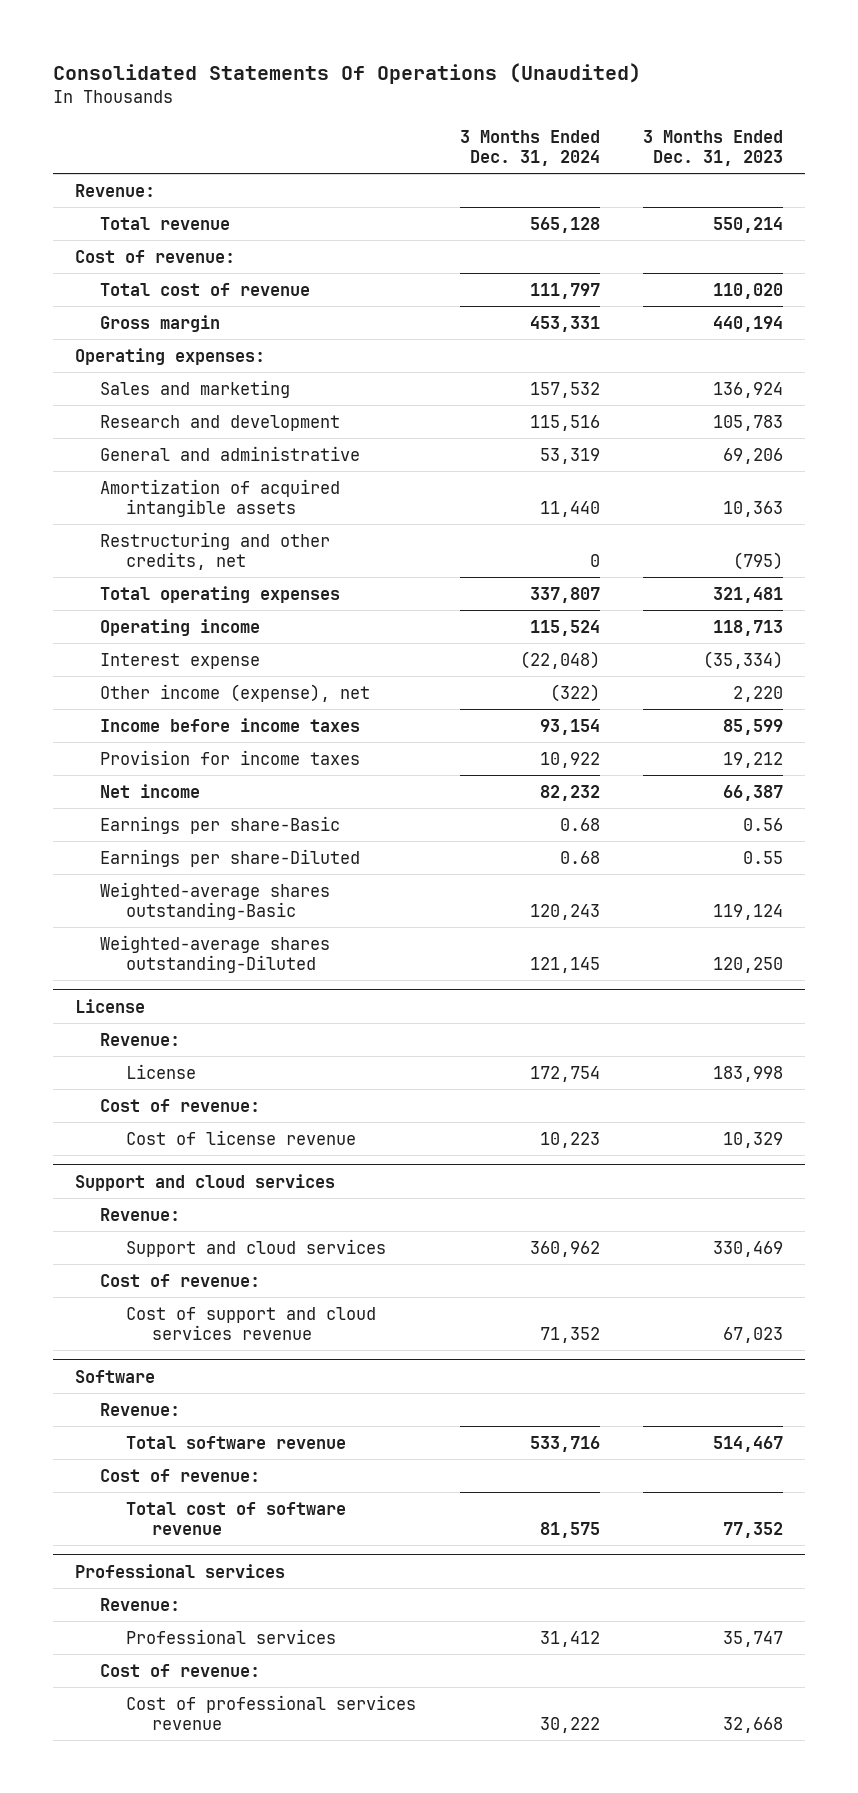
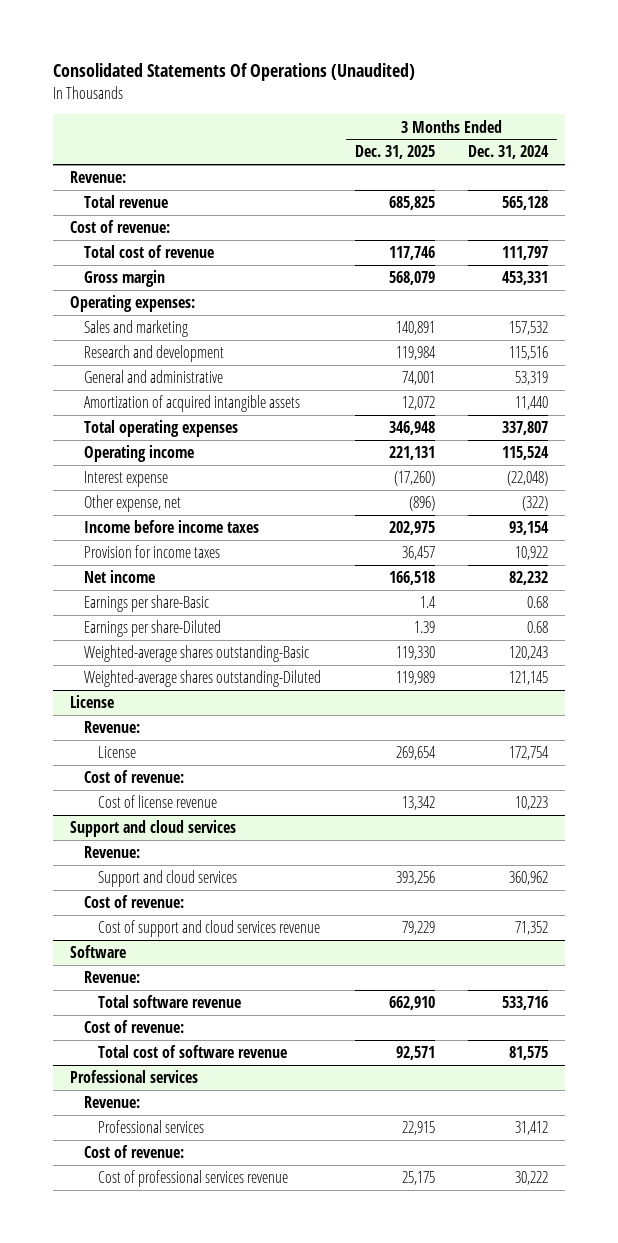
- | 3 Months Ended Dec. 31, 2024 | 3 Months Ended Dec. 31, 2023
+ | 3 Months Ended Dec. 31, 2025 | 3 Months Ended Dec. 31, 2024
- Restructuring and other credits, net | 0 | (795)
- Other income (expense), net | (322) | 2,220
+ Other expense, net | (896) | (322)

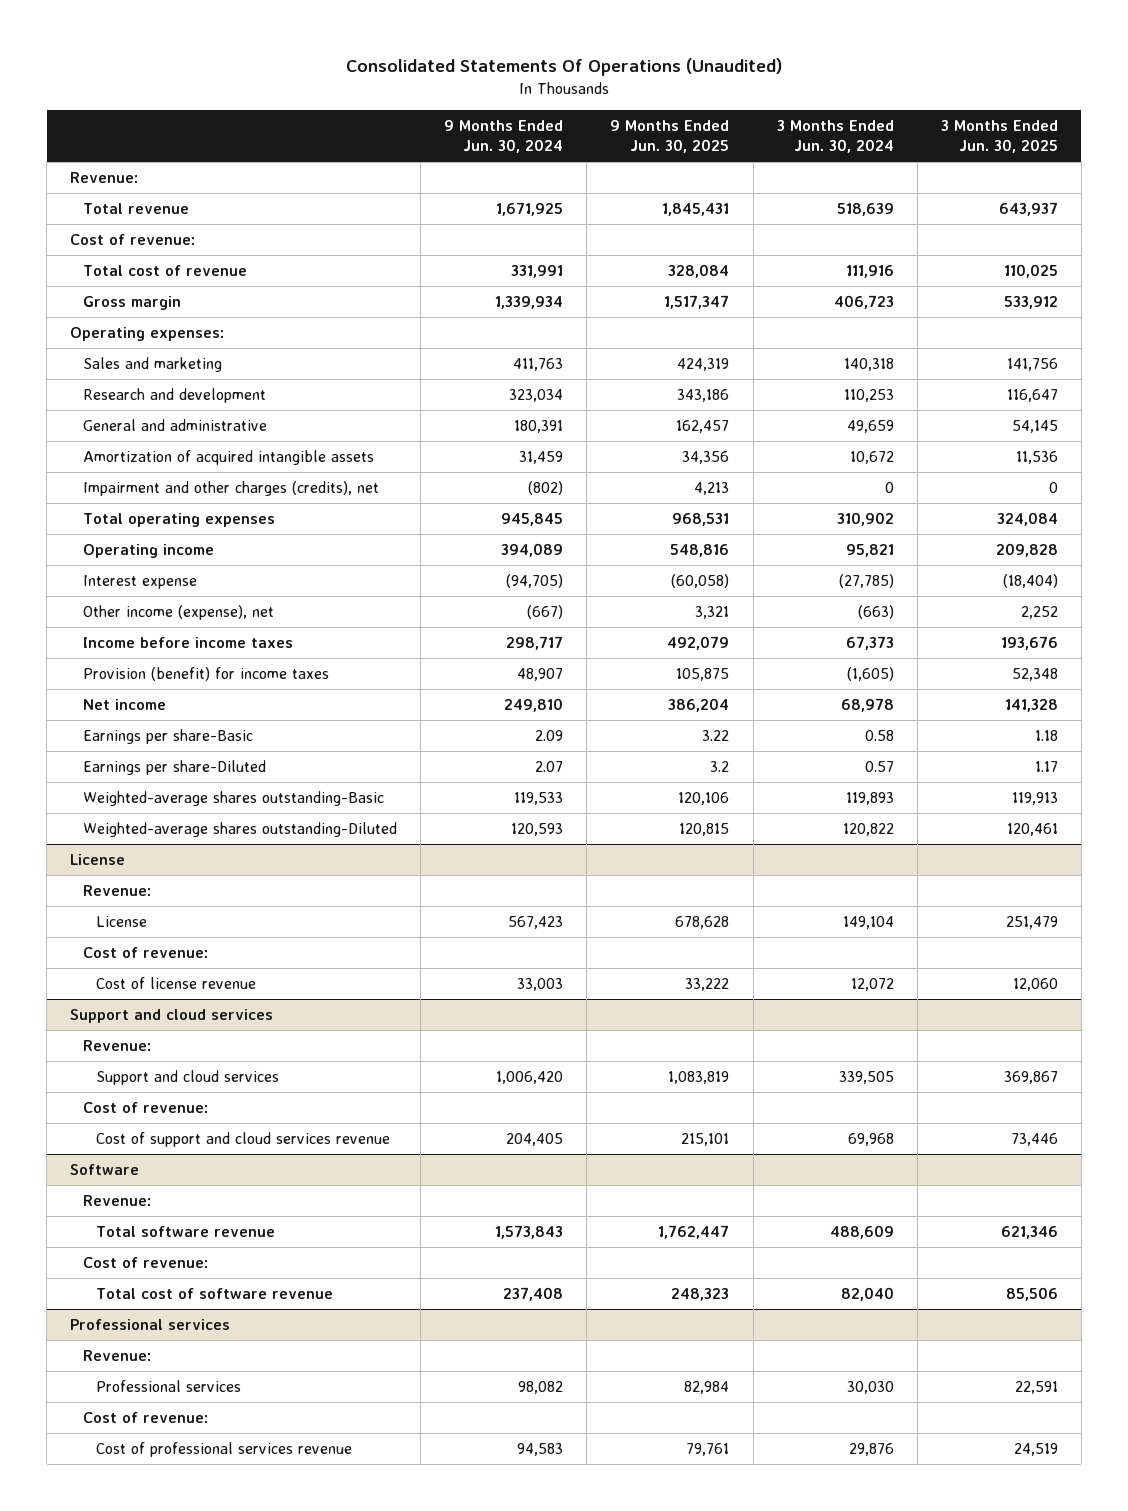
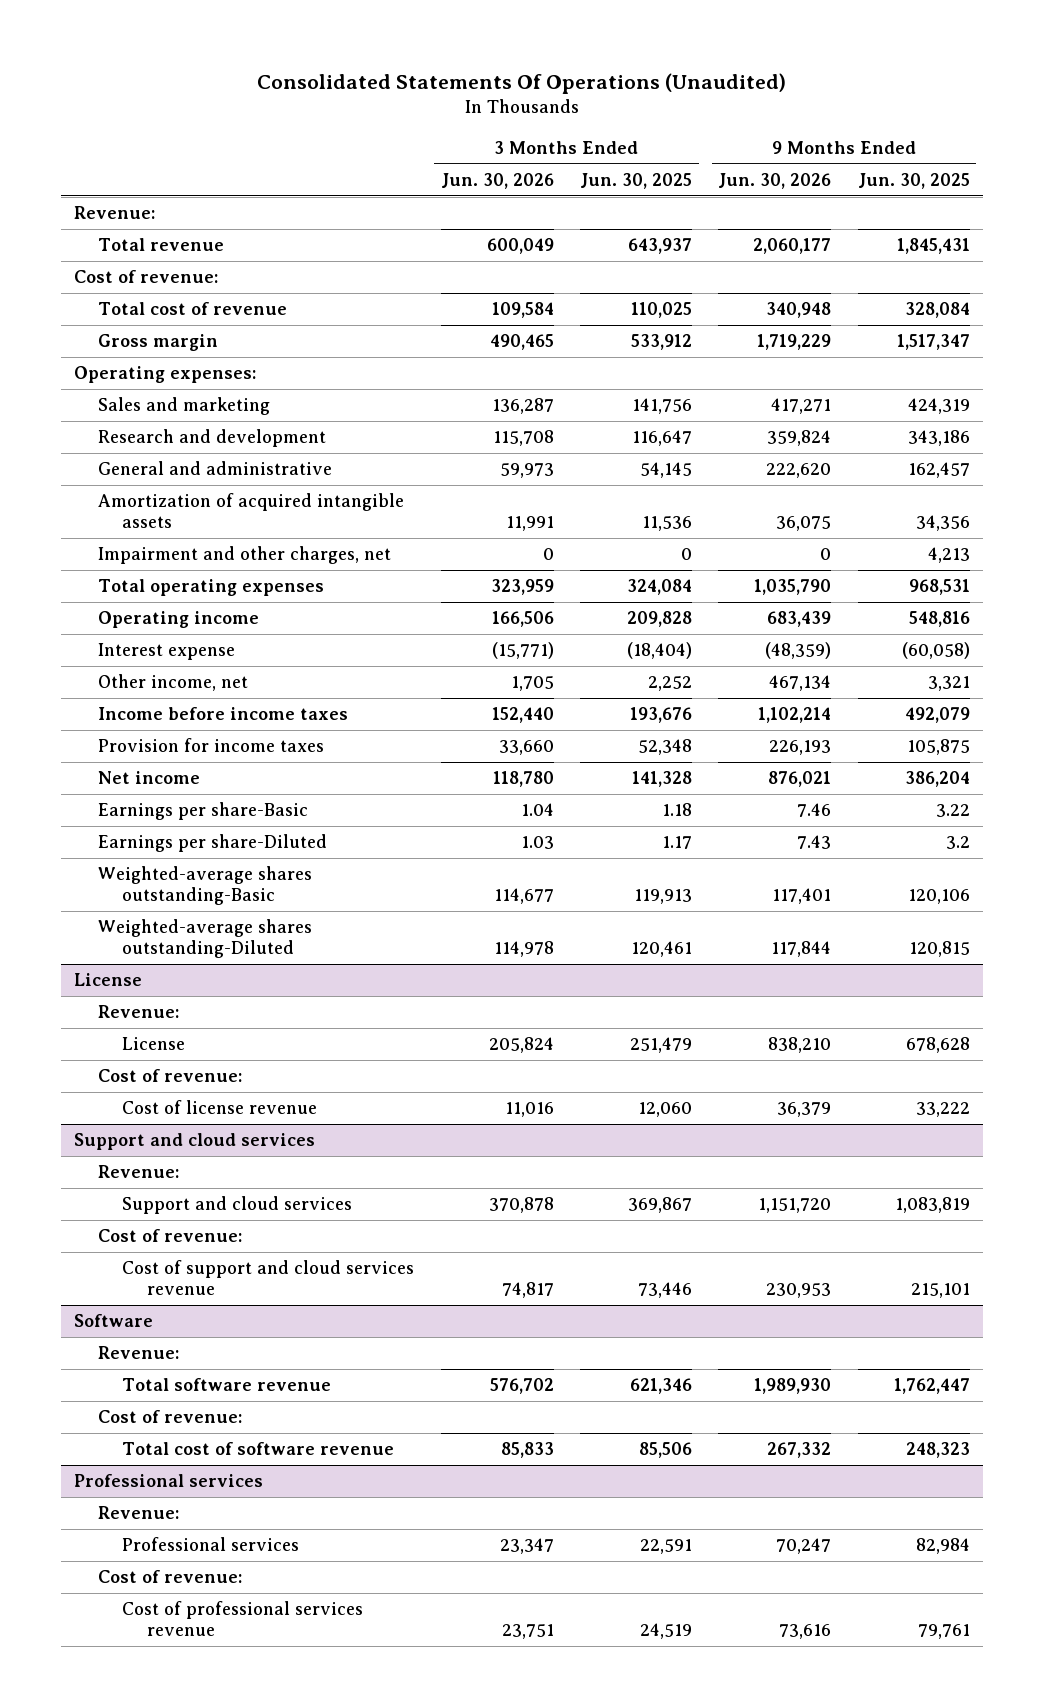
- | 9 Months Ended Jun. 30, 2024 | 9 Months Ended Jun. 30, 2025 | 3 Months Ended Jun. 30, 2024 | 3 Months Ended Jun. 30, 2025
+ | 3 Months Ended Jun. 30, 2026 | 3 Months Ended Jun. 30, 2025 | 9 Months Ended Jun. 30, 2026 | 9 Months Ended Jun. 30, 2025
- Impairment and other charges (credits), net | (802) | 4,213 | 0 | 0
+ Impairment and other charges, net | 0 | 0 | 0 | 4,213
- Other income (expense), net | (667) | 3,321 | (663) | 2,252
+ Other income, net | 1,705 | 2,252 | 467,134 | 3,321
- Provision (benefit) for income taxes | 48,907 | 105,875 | (1,605) | 52,348
+ Provision for income taxes | 33,660 | 52,348 | 226,193 | 105,875

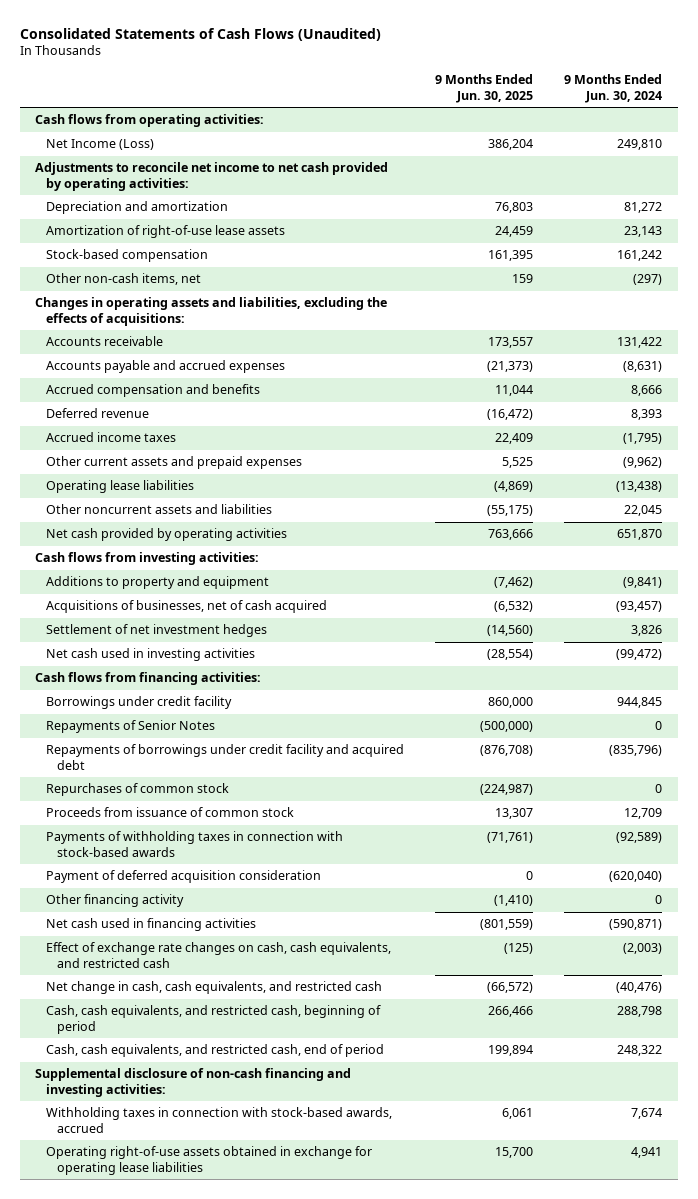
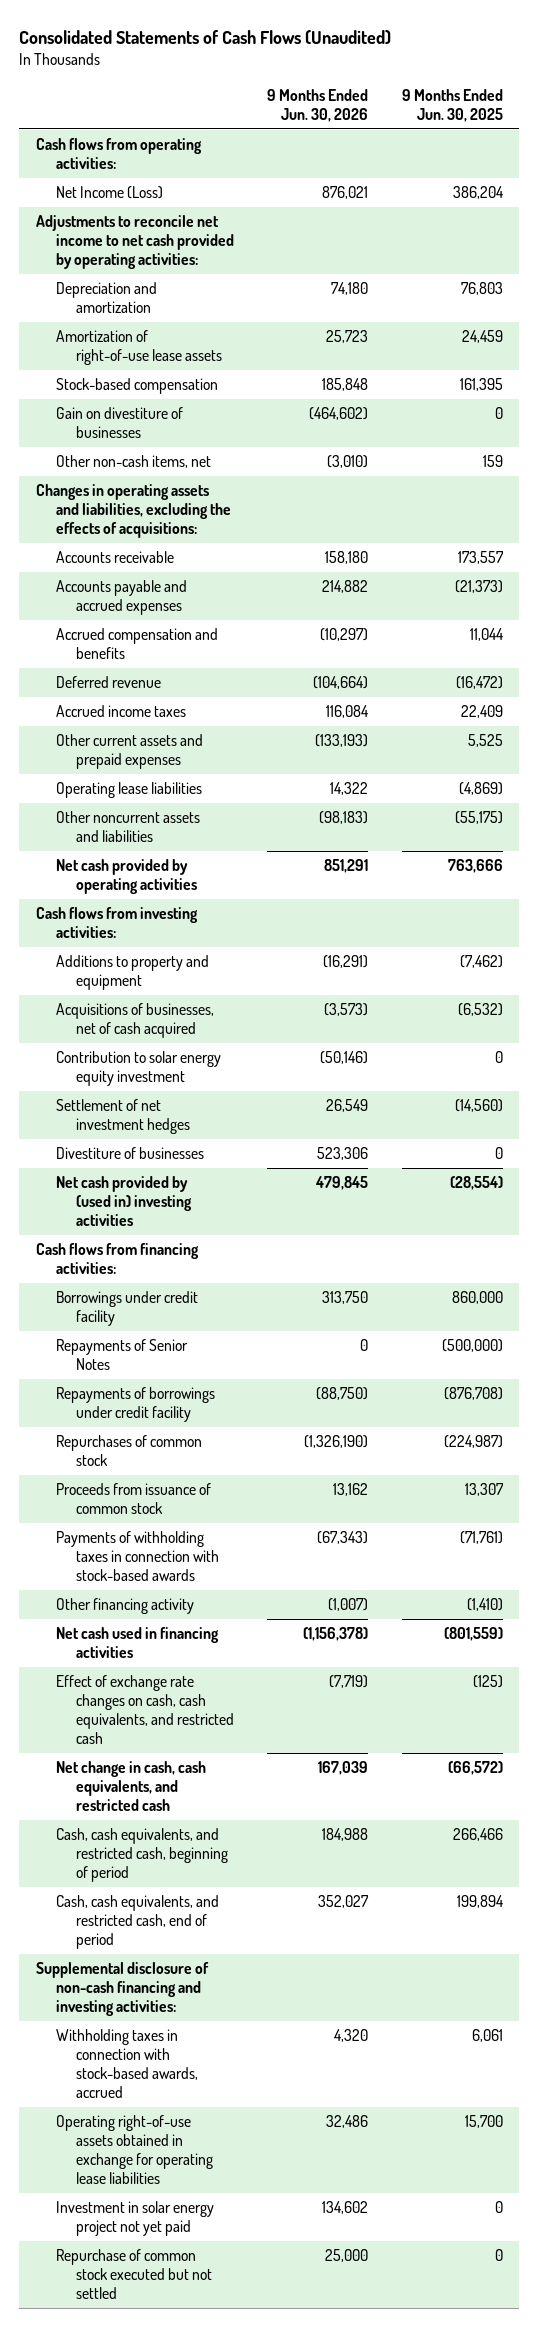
- | 9 Months Ended Jun. 30, 2025 | 9 Months Ended Jun. 30, 2024
+ | 9 Months Ended Jun. 30, 2026 | 9 Months Ended Jun. 30, 2025
+ Gain on divestiture of businesses | (464,602) | 0
+ Contribution to solar energy equity investment | (50,146) | 0
- Net cash used in investing activities | (28,554) | (99,472)
+ Divestiture of businesses | 523,306 | 0
+ Net cash provided by (used in) investing activities | 479,845 | (28,554)
- Repayments of borrowings under credit facility and acquired debt | (876,708) | (835,796)
+ Repayments of borrowings under credit facility | (88,750) | (876,708)
- Payment of deferred acquisition consideration | 0 | (620,040)
+ Investment in solar energy project not yet paid | 134,602 | 0
+ Repurchase of common stock executed but not settled | 25,000 | 0

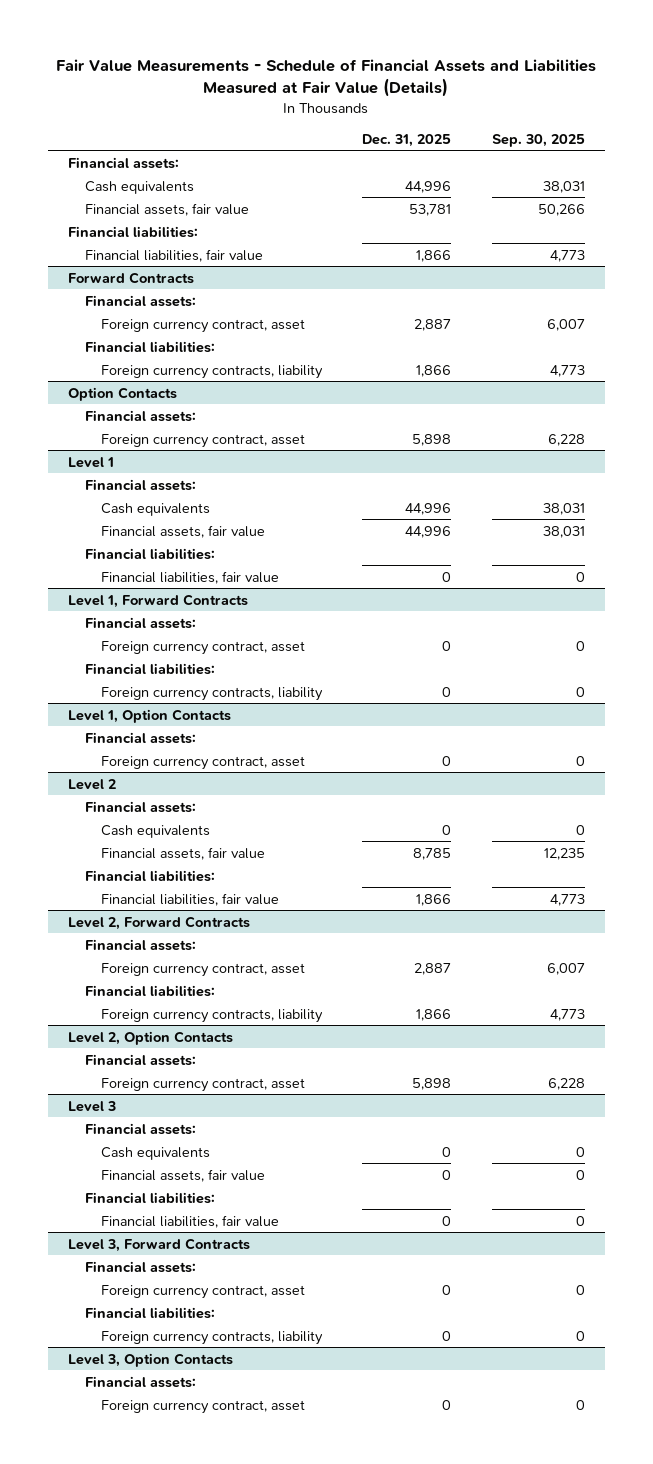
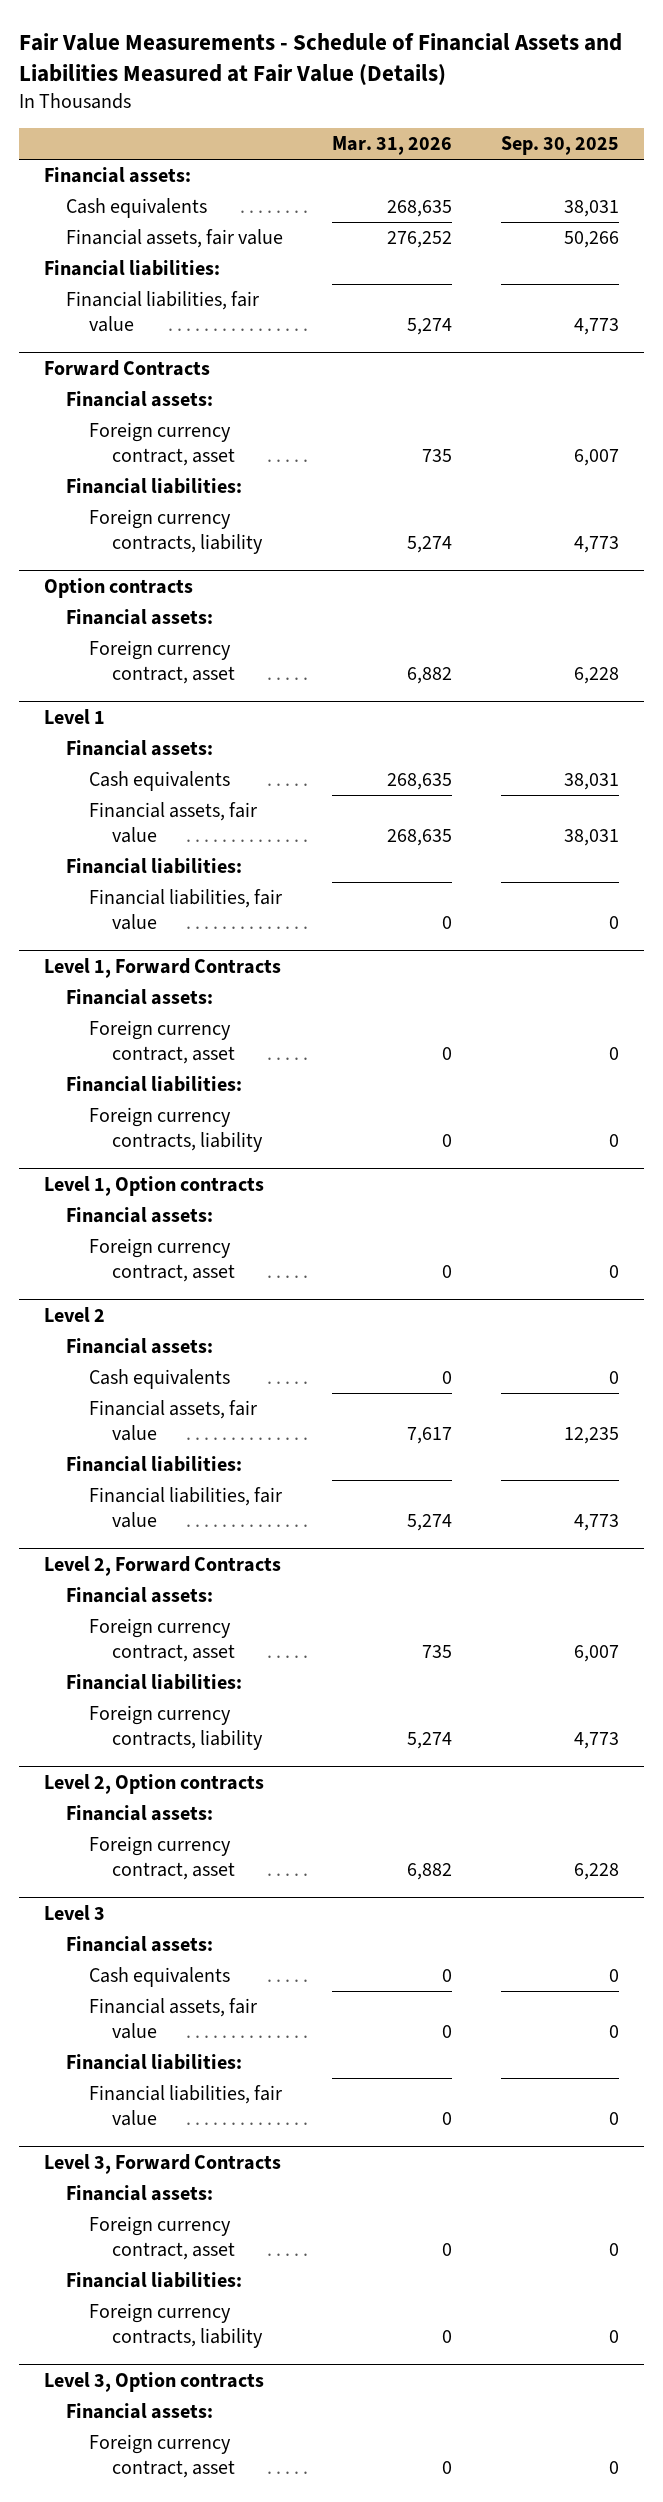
- | Dec. 31, 2025 | Sep. 30, 2025
+ | Mar. 31, 2026 | Sep. 30, 2025
- Option Contacts
+ Option contracts
- Level 1, Option Contacts
+ Level 1, Option contracts
- Level 2, Option Contacts
+ Level 2, Option contracts
- Level 3, Option Contacts
+ Level 3, Option contracts

